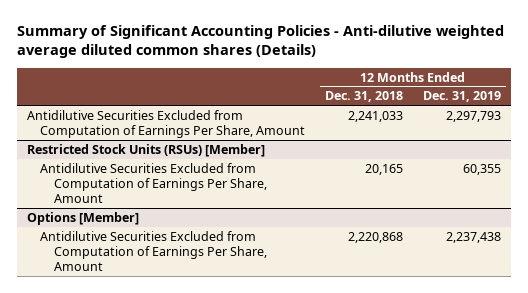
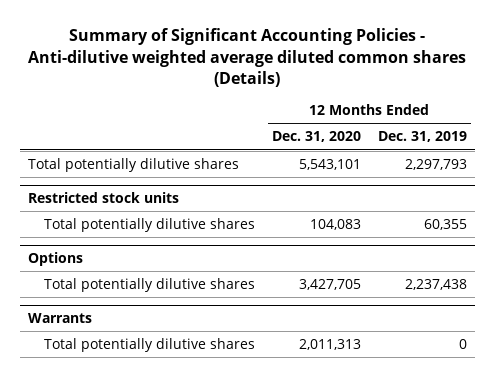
- | 12 Months Ended Dec. 31, 2018 | 12 Months Ended Dec. 31, 2019
+ | 12 Months Ended Dec. 31, 2020 | 12 Months Ended Dec. 31, 2019
- Antidilutive Securities Excluded from Computation of Earnings Per Share, Amount | 2,241,033 | 2,297,793
- Restricted Stock Units (RSUs) [Member]
- Antidilutive Securities Excluded from Computation of Earnings Per Share, Amount | 20,165 | 60,355
- Options [Member]
- Antidilutive Securities Excluded from Computation of Earnings Per Share, Amount | 2,220,868 | 2,237,438
+ Total potentially dilutive shares | 5,543,101 | 2,297,793
+ Restricted stock units
+ Total potentially dilutive shares | 104,083 | 60,355
+ Options
+ Total potentially dilutive shares | 3,427,705 | 2,237,438
+ Warrants
+ Total potentially dilutive shares | 2,011,313 | 0

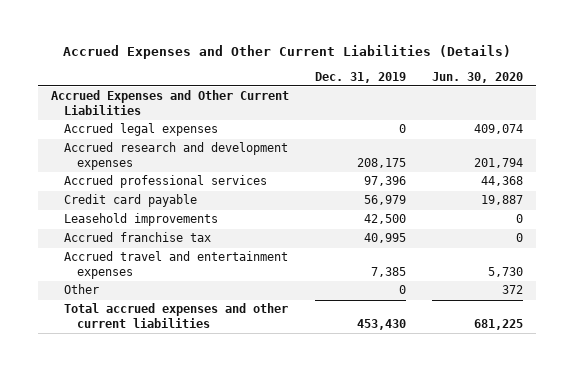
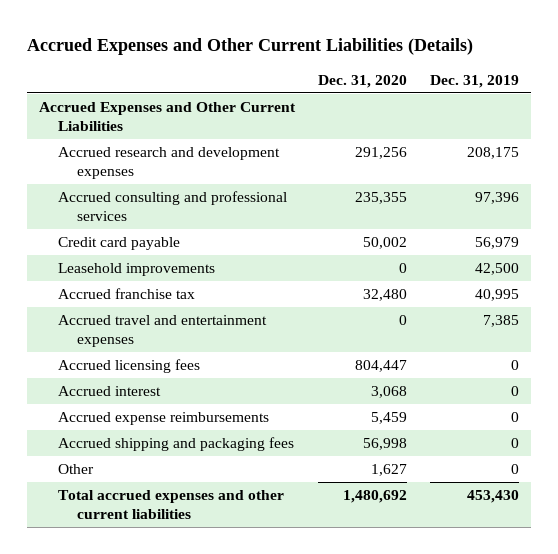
- | Dec. 31, 2019 | Jun. 30, 2020
+ | Dec. 31, 2020 | Dec. 31, 2019
- Accrued legal expenses | 0 | 409,074
- Accrued professional services | 97,396 | 44,368
+ Accrued consulting and professional services | 235,355 | 97,396
+ Accrued licensing fees | 804,447 | 0
+ Accrued interest | 3,068 | 0
+ Accrued expense reimbursements | 5,459 | 0
+ Accrued shipping and packaging fees | 56,998 | 0

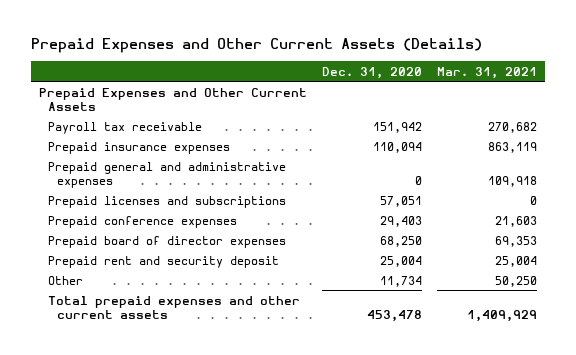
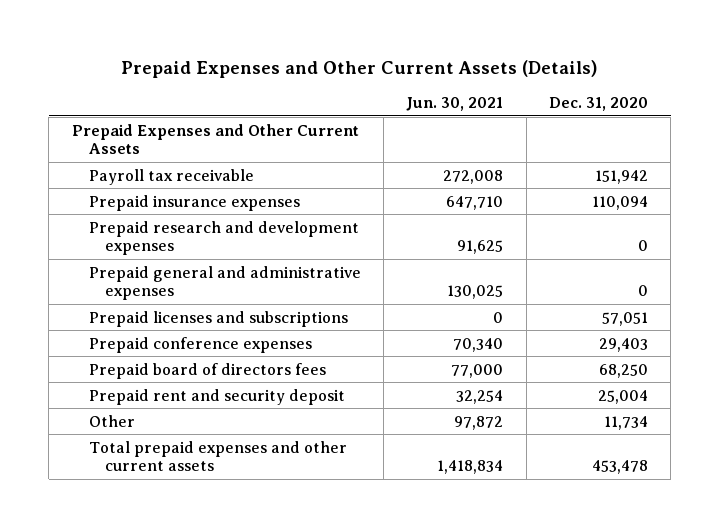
- | Dec. 31, 2020 | Mar. 31, 2021
+ | Jun. 30, 2021 | Dec. 31, 2020
+ Prepaid research and development expenses | 91,625 | 0
- Prepaid board of director expenses | 68,250 | 69,353
+ Prepaid board of directors fees | 77,000 | 68,250

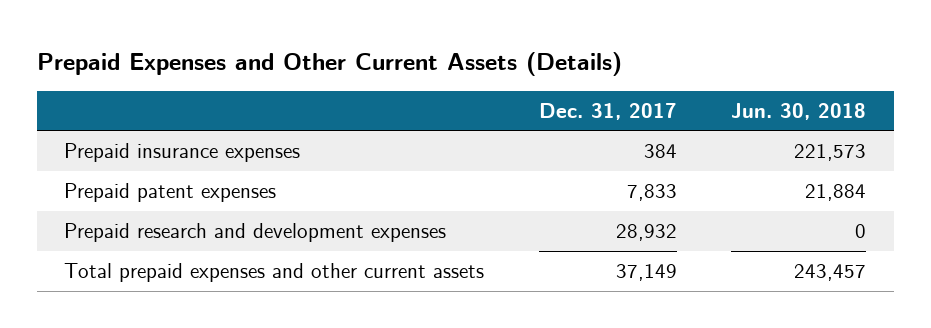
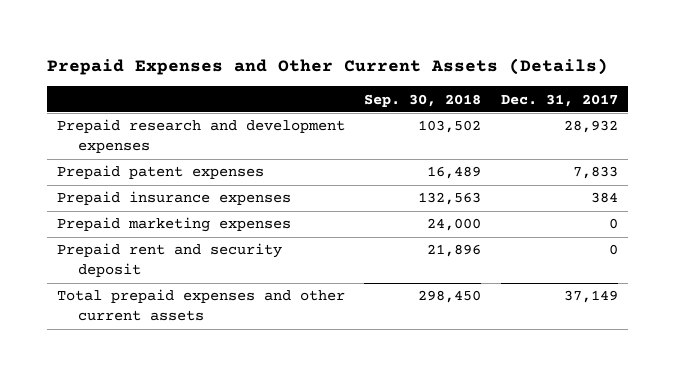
- | Dec. 31, 2017 | Jun. 30, 2018
+ | Sep. 30, 2018 | Dec. 31, 2017
moved down: Prepaid patent expenses | 16,489 | 7,833
moved down: Prepaid insurance expenses | 132,563 | 384
+ Prepaid marketing expenses | 24,000 | 0
+ Prepaid rent and security deposit | 21,896 | 0

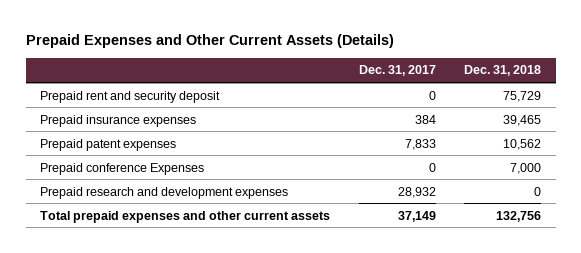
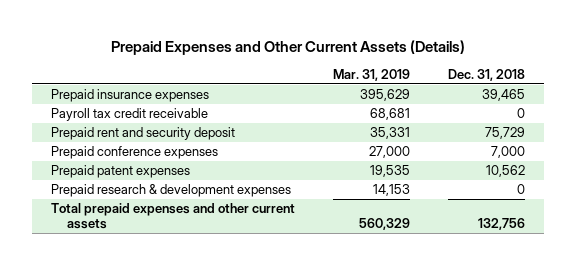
- | Dec. 31, 2017 | Dec. 31, 2018
+ | Mar. 31, 2019 | Dec. 31, 2018
+ Payroll tax credit receivable | 68,681 | 0
moved down: Prepaid rent and security deposit | 35,331 | 75,729
+ Prepaid conference expenses | 27,000 | 7,000
- Prepaid conference Expenses | 0 | 7,000
- Prepaid research and development expenses | 28,932 | 0
+ Prepaid research & development expenses | 14,153 | 0

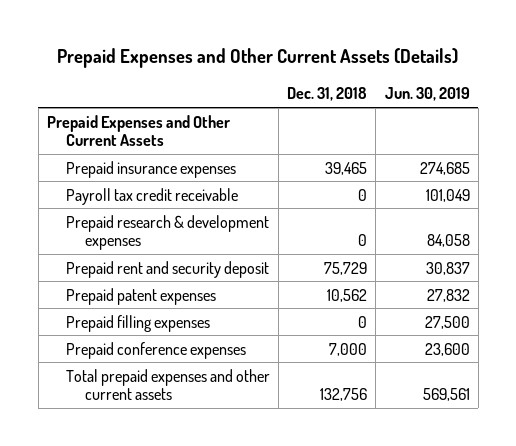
- | Mar. 31, 2019 | Dec. 31, 2018
+ | Dec. 31, 2018 | Jun. 30, 2019
+ Prepaid Expenses and Other Current Assets
moved up: Prepaid research & development expenses | 0 | 84,058
+ Prepaid filling expenses | 0 | 27,500
moved down: Prepaid conference expenses | 7,000 | 23,600

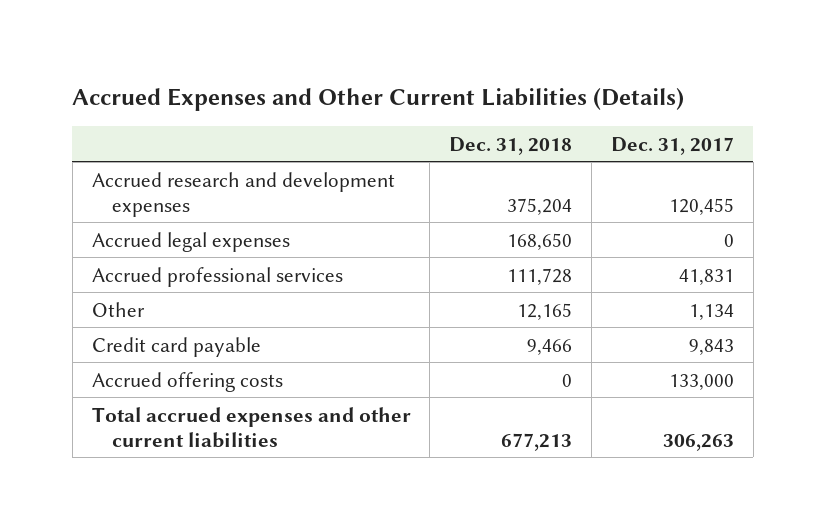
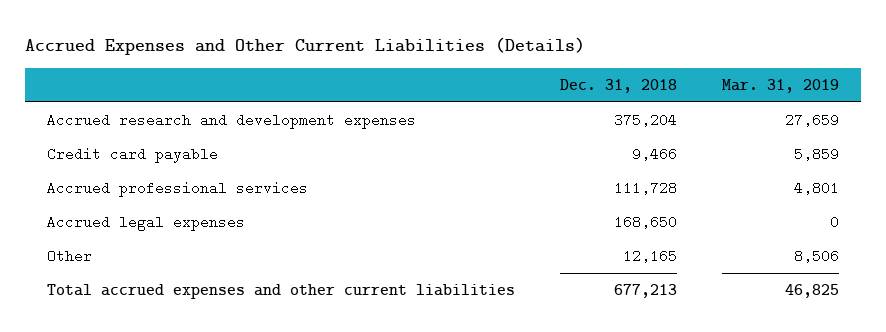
- | Dec. 31, 2018 | Dec. 31, 2017
+ | Dec. 31, 2018 | Mar. 31, 2019
moved up: Credit card payable | 9,466 | 5,859
moved down: Accrued legal expenses | 168,650 | 0
- Accrued offering costs | 0 | 133,000

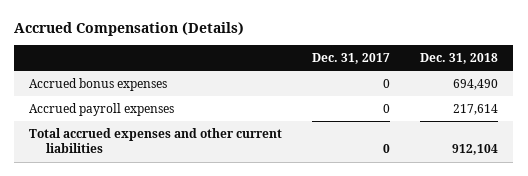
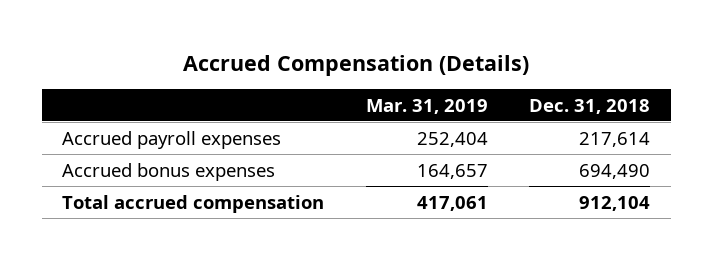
- | Dec. 31, 2017 | Dec. 31, 2018
+ | Mar. 31, 2019 | Dec. 31, 2018
- Total accrued expenses and other current liabilities | 0 | 912,104
moved down: Accrued bonus expenses | 164,657 | 694,490
+ Total accrued compensation | 417,061 | 912,104

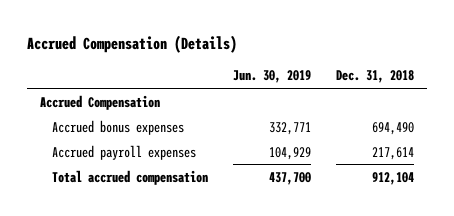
- | Mar. 31, 2019 | Dec. 31, 2018
+ | Jun. 30, 2019 | Dec. 31, 2018
+ Accrued Compensation
moved down: Accrued payroll expenses | 104,929 | 217,614

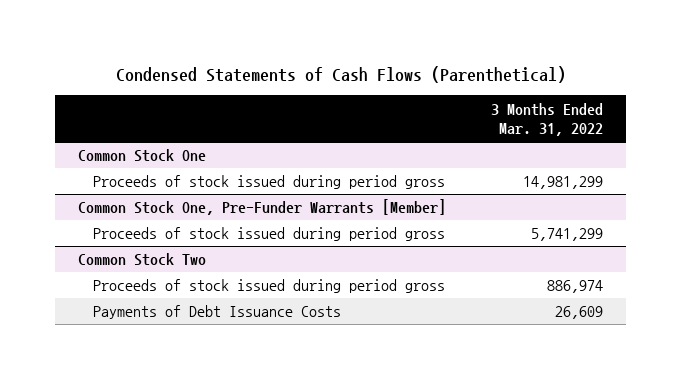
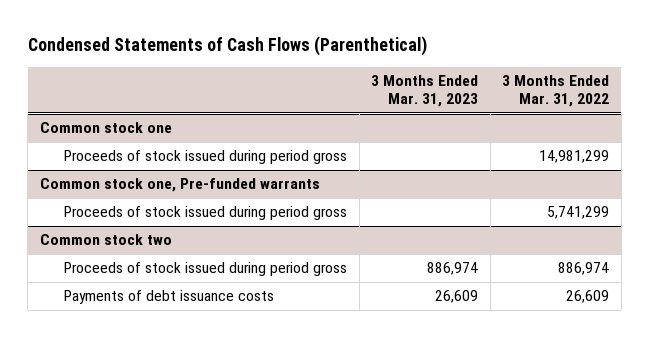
- | 3 Months Ended Mar. 31, 2022
+ | 3 Months Ended Mar. 31, 2023 | 3 Months Ended Mar. 31, 2022
- Common Stock One
+ Common stock one
- Common Stock One, Pre-Funder Warrants [Member]
+ Common stock one, Pre-funded warrants
- Common Stock Two
+ Common stock two
- Payments of Debt Issuance Costs | 26,609
+ Payments of debt issuance costs | 26,609 | 26,609

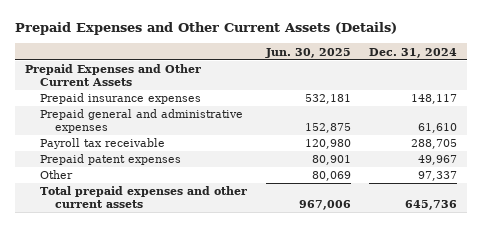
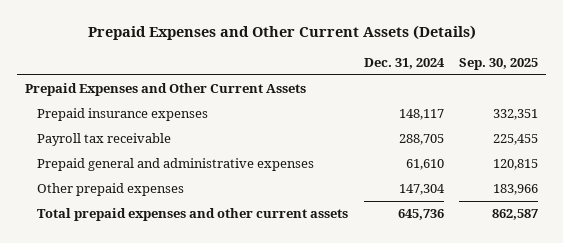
- | Jun. 30, 2025 | Dec. 31, 2024
+ | Dec. 31, 2024 | Sep. 30, 2025
- Prepaid patent expenses | 80,901 | 49,967
- Other | 80,069 | 97,337
moved down: Prepaid general and administrative expenses | 61,610 | 120,815
+ Other prepaid expenses | 147,304 | 183,966

